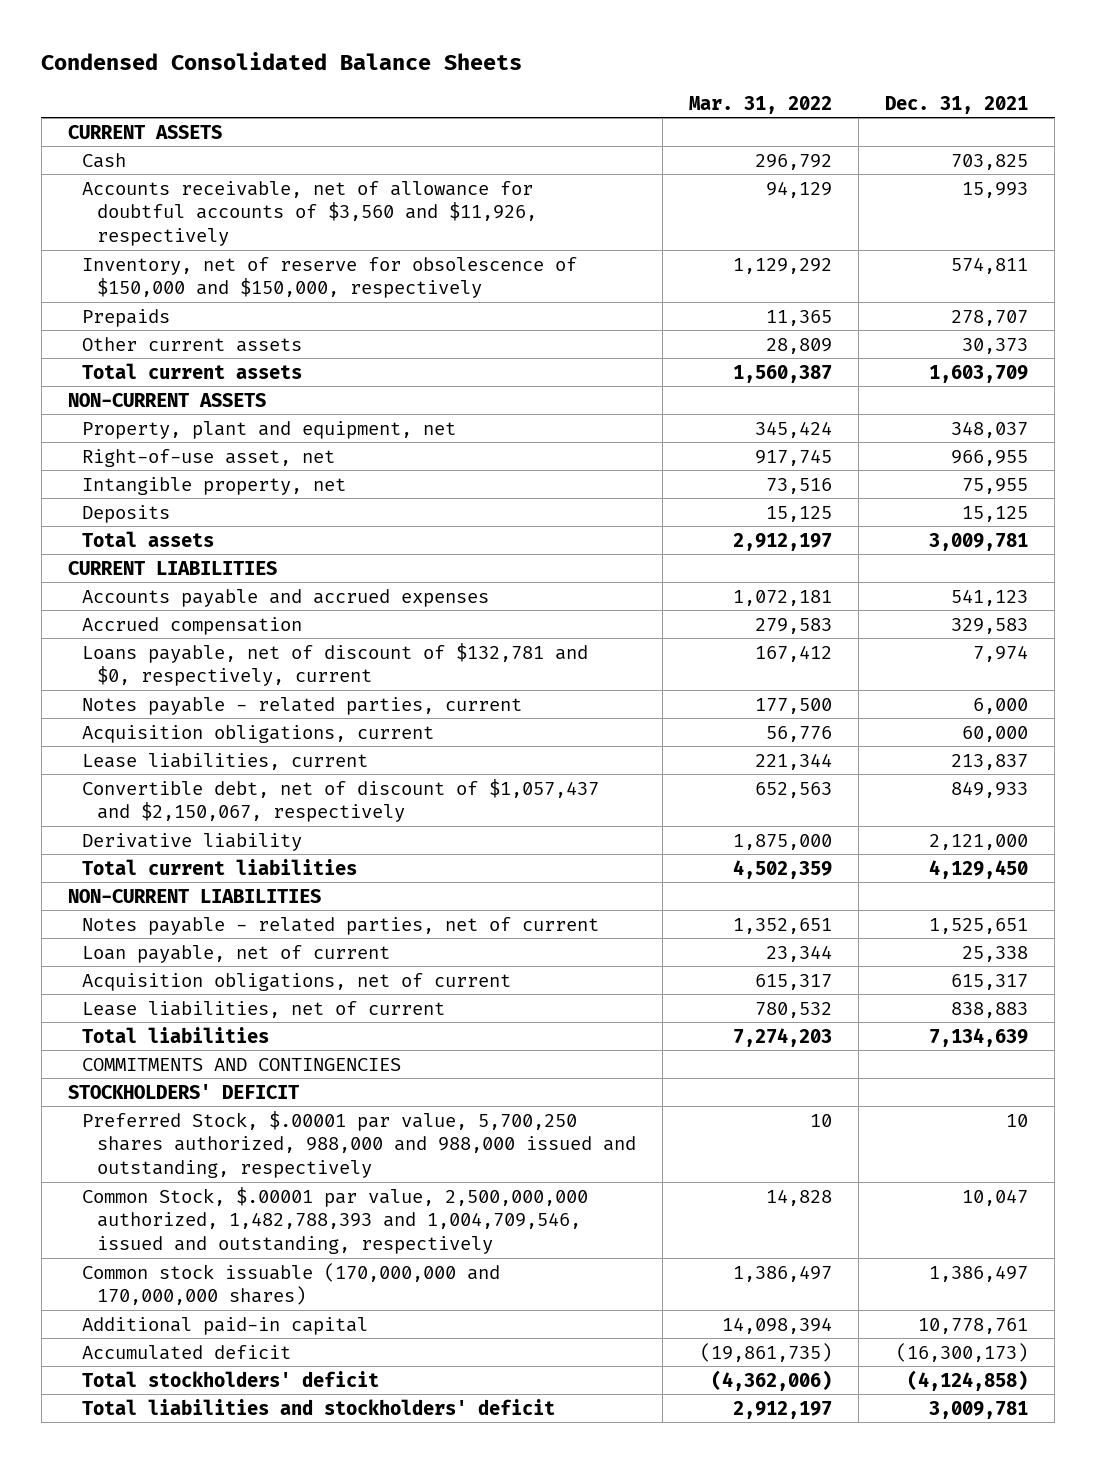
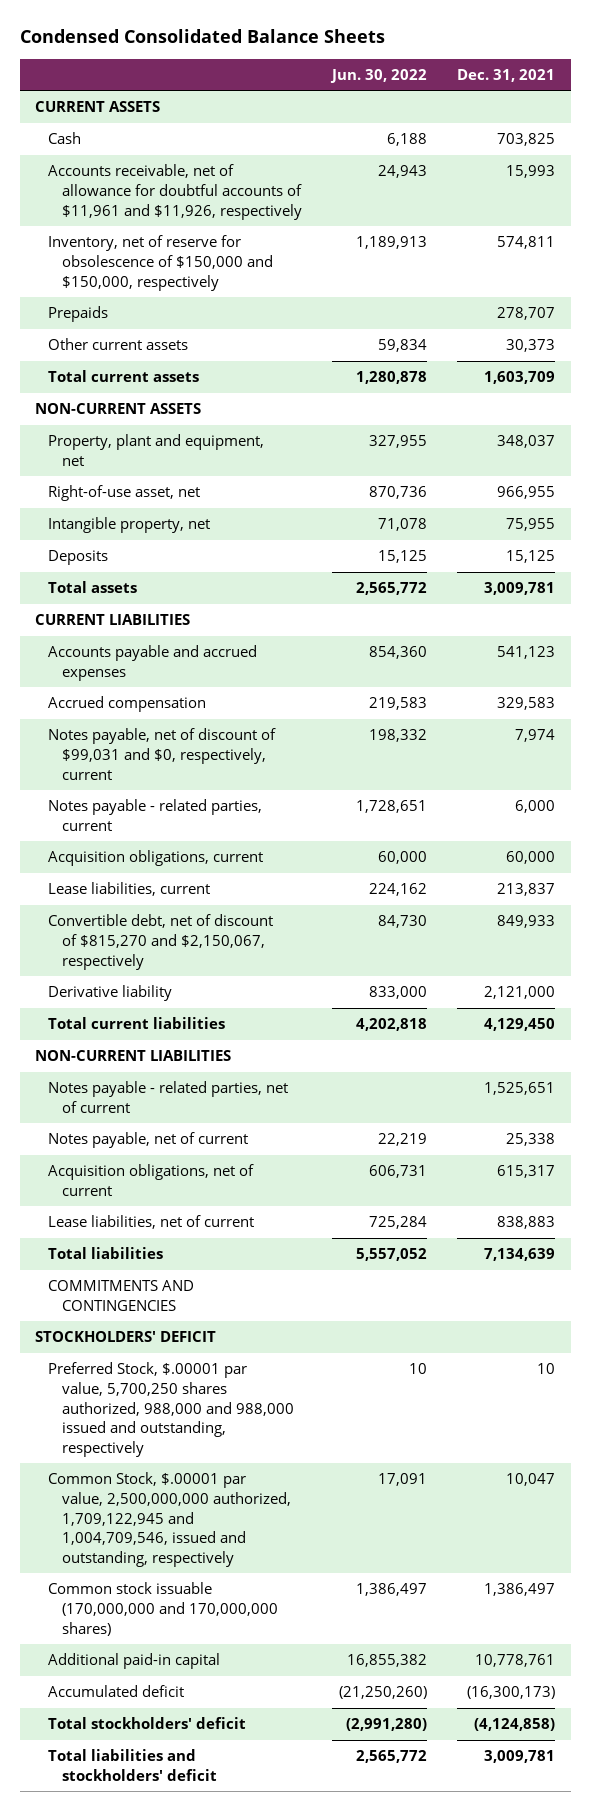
- | Mar. 31, 2022 | Dec. 31, 2021
+ | Jun. 30, 2022 | Dec. 31, 2021
- Accounts receivable, net of allowance for doubtful accounts of $3,560 and $11,926, respectively | 94,129 | 15,993
+ Accounts receivable, net of allowance for doubtful accounts of $11,961 and $11,926, respectively | 24,943 | 15,993
- Loans payable, net of discount of $132,781 and $0, respectively, current | 167,412 | 7,974
+ Notes payable, net of discount of $99,031 and $0, respectively, current | 198,332 | 7,974
- Convertible debt, net of discount of $1,057,437 and $2,150,067, respectively | 652,563 | 849,933
+ Convertible debt, net of discount of $815,270 and $2,150,067, respectively | 84,730 | 849,933
- Loan payable, net of current | 23,344 | 25,338
+ Notes payable, net of current | 22,219 | 25,338
- Common Stock, $.00001 par value, 2,500,000,000 authorized, 1,482,788,393 and 1,004,709,546, issued and outstanding, respectively | 14,828 | 10,047
+ Common Stock, $.00001 par value, 2,500,000,000 authorized, 1,709,122,945 and 1,004,709,546, issued and outstanding, respectively | 17,091 | 10,047

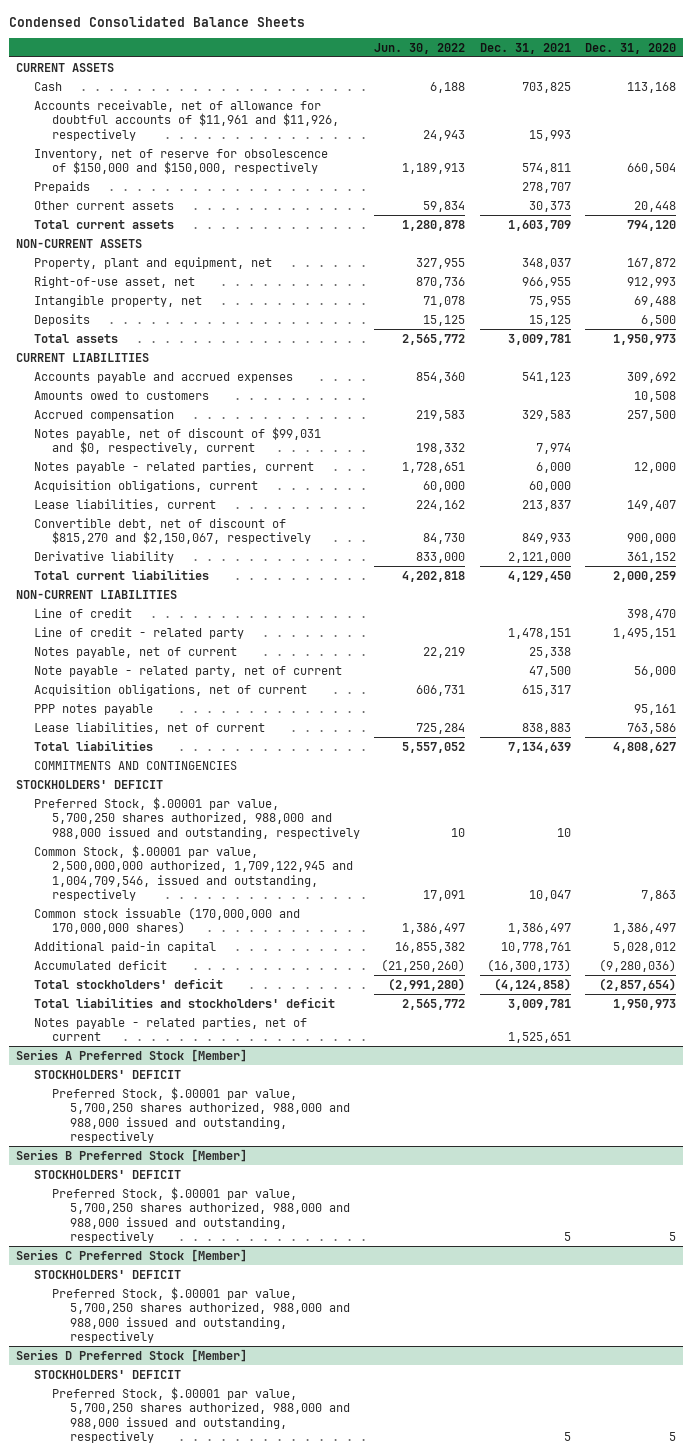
- | Jun. 30, 2022 | Dec. 31, 2021
+ | Jun. 30, 2022 | Dec. 31, 2021 | Dec. 31, 2020
+ Amounts owed to customers | | | 10,508
+ Line of credit | | | 398,470
+ Line of credit - related party | | 1,478,151 | 1,495,151
+ Note payable - related party, net of current | | 47,500 | 56,000
+ PPP notes payable | | | 95,161
moved down: Notes payable - related parties, net of current | | 1,525,651 |
+ Series A Preferred Stock [Member]
+ STOCKHOLDERS' DEFICIT
+ Preferred Stock, $.00001 par value, 5,700,250 shares authorized, 988,000 and 988,000 issued and outstanding, respectively
+ Series B Preferred Stock [Member]
+ STOCKHOLDERS' DEFICIT
+ Preferred Stock, $.00001 par value, 5,700,250 shares authorized, 988,000 and 988,000 issued and outstanding, respectively | | 5 | 5
+ Series C Preferred Stock [Member]
+ STOCKHOLDERS' DEFICIT
+ Preferred Stock, $.00001 par value, 5,700,250 shares authorized, 988,000 and 988,000 issued and outstanding, respectively
+ Series D Preferred Stock [Member]
+ STOCKHOLDERS' DEFICIT
+ Preferred Stock, $.00001 par value, 5,700,250 shares authorized, 988,000 and 988,000 issued and outstanding, respectively | | 5 | 5

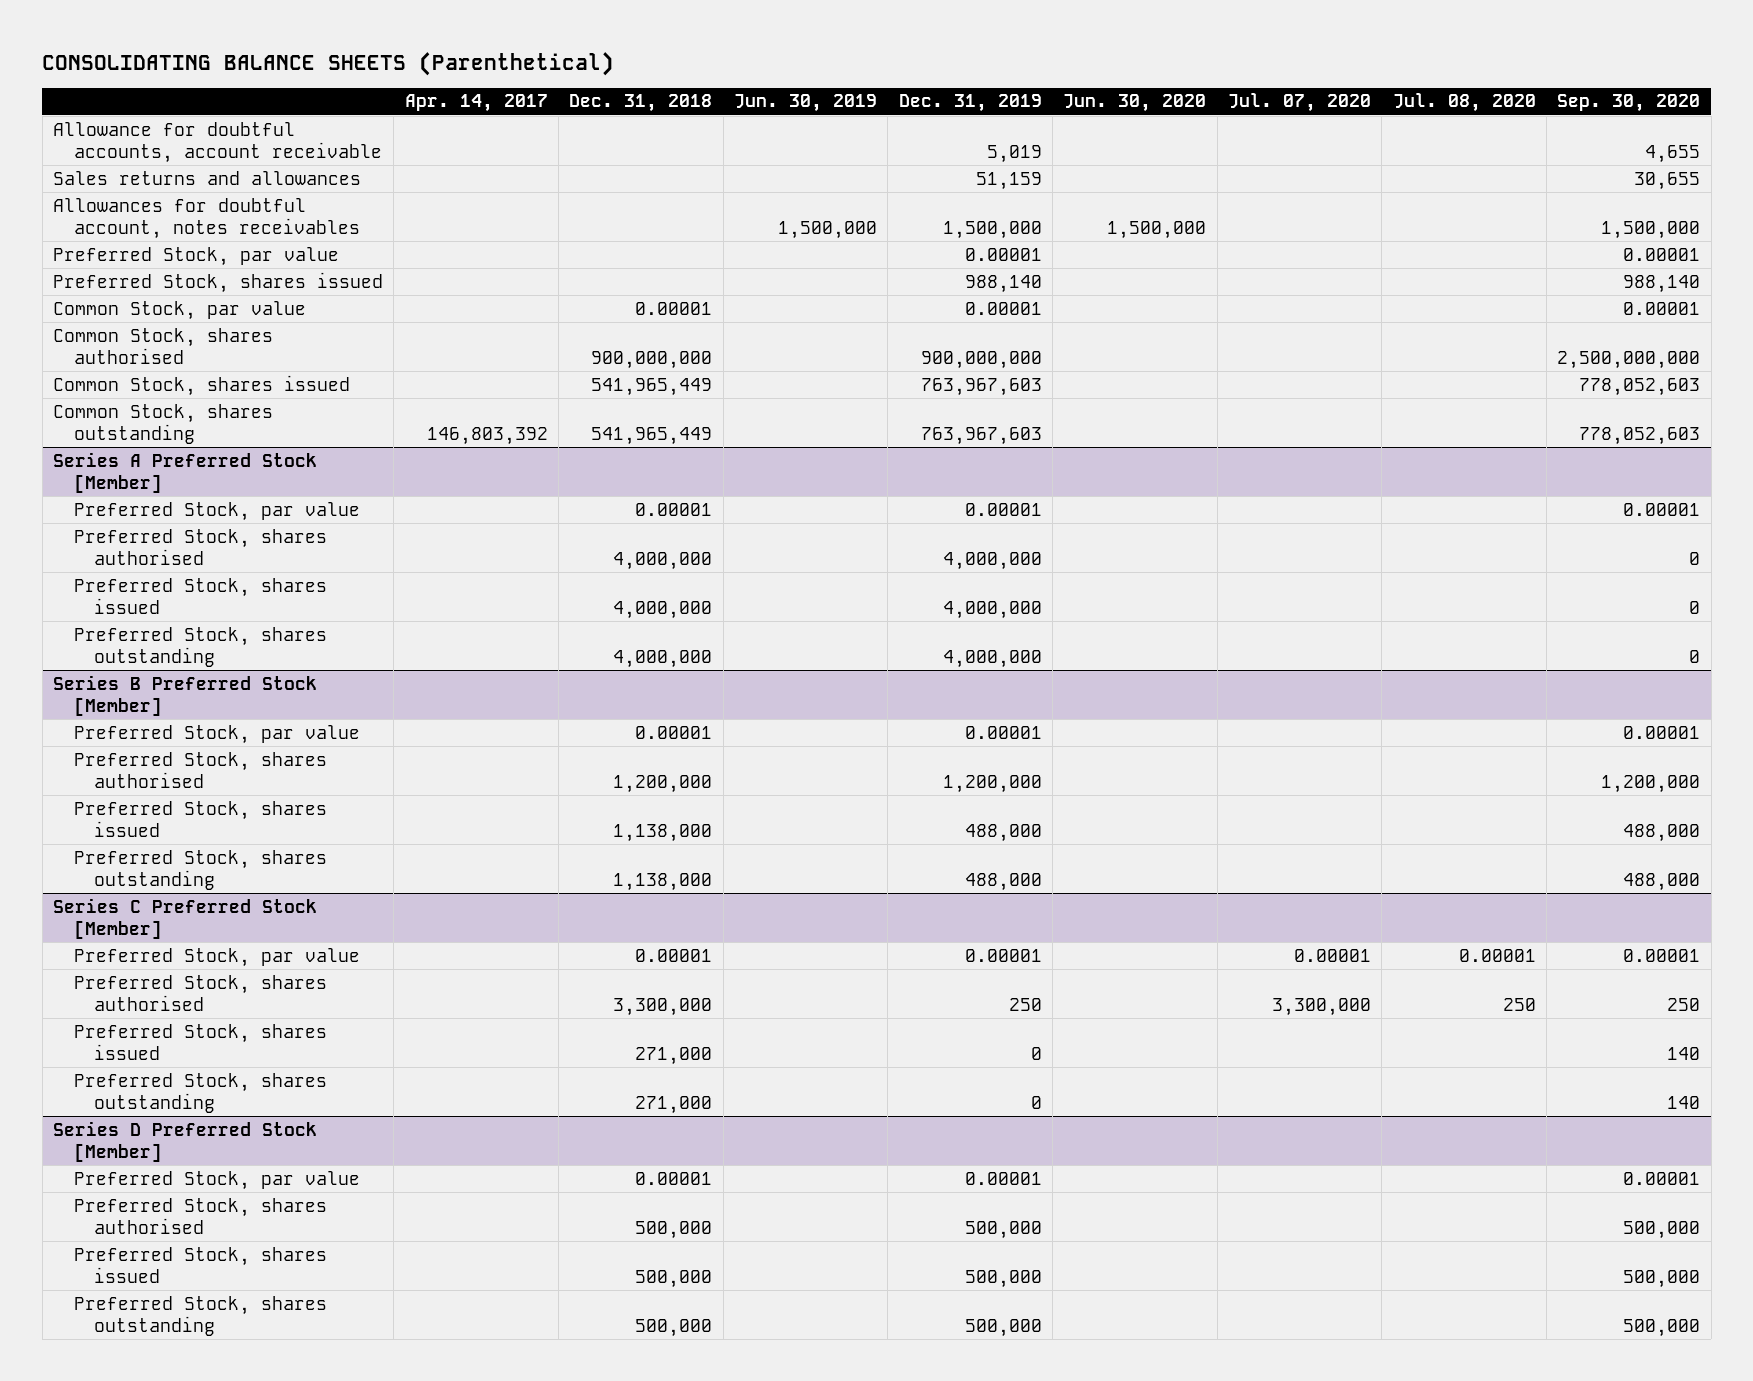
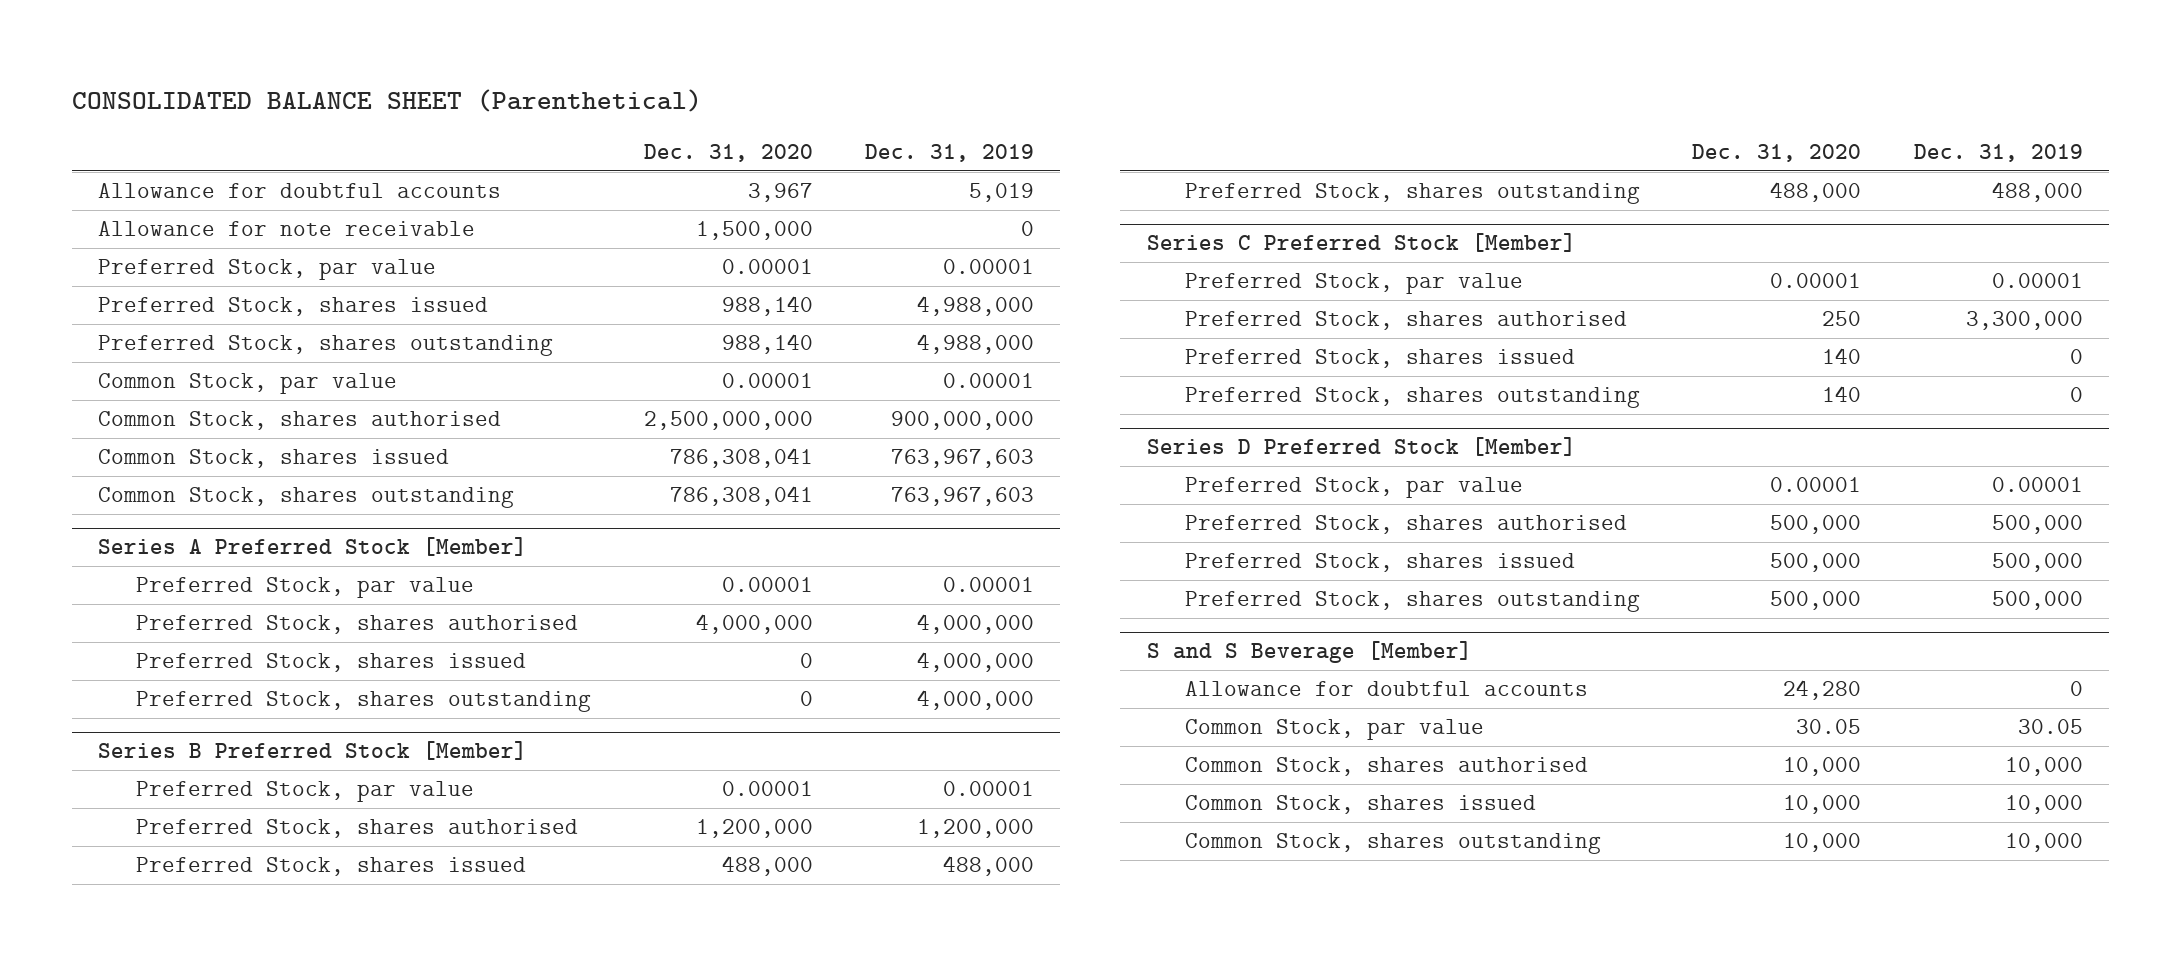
- CONSOLIDATING BALANCE SHEETS (Parenthetical)
+ CONSOLIDATED BALANCE SHEET (Parenthetical)
- | Apr. 14, 2017 | Dec. 31, 2018 | Jun. 30, 2019 | Dec. 31, 2019 | Jun. 30, 2020 | Jul. 07, 2020 | Jul. 08, 2020 | Sep. 30, 2020
+ | Dec. 31, 2020 | Dec. 31, 2019
- Allowance for doubtful accounts, account receivable | | | | 5,019 | | | | 4,655
- Sales returns and allowances | | | | 51,159 | | | | 30,655
- Allowances for doubtful account, notes receivables | | | 1,500,000 | 1,500,000 | 1,500,000 | | | 1,500,000
+ Allowance for doubtful accounts | 3,967 | 5,019
+ Allowance for note receivable | 1,500,000 | 0
- Preferred Stock, shares issued | | | | 988,140 | | | | 988,140
+ Preferred Stock, shares issued | 988,140 | 4,988,000
+ Preferred Stock, shares outstanding | 988,140 | 4,988,000
@ Series C Preferred Stock [Member]
- Preferred Stock, shares authorised | | 3,300,000 | | 250 | | 3,300,000 | 250 | 250
+ Preferred Stock, shares authorised | 250 | 3,300,000
+ S and S Beverage [Member]
+ Allowance for doubtful accounts | 24,280 | 0
+ Common Stock, par value | 30.05 | 30.05
+ Common Stock, shares authorised | 10,000 | 10,000
+ Common Stock, shares issued | 10,000 | 10,000
+ Common Stock, shares outstanding | 10,000 | 10,000

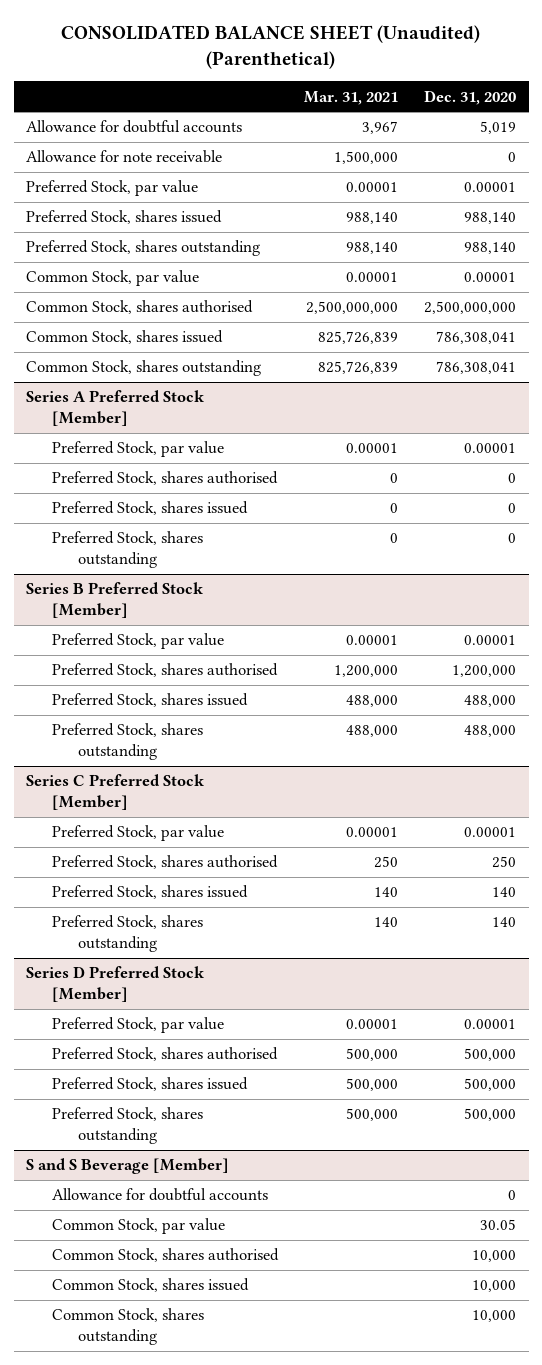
- CONSOLIDATED BALANCE SHEET (Parenthetical)
+ CONSOLIDATED BALANCE SHEET (Unaudited) (Parenthetical)
- | Dec. 31, 2020 | Dec. 31, 2019
+ | Mar. 31, 2021 | Dec. 31, 2020
- Allowance for doubtful accounts | 3,967 | 5,019
- Allowance for note receivable | 1,500,000 | 0
+ Allowance for doubtful accounts | 3,967 | 5,019
+ Allowance for note receivable | 1,500,000 | 0
@ Series A Preferred Stock [Member]
- Preferred Stock, shares authorised | 4,000,000 | 4,000,000
+ Preferred Stock, shares authorised | 0 | 0
@ S and S Beverage [Member]
- Allowance for doubtful accounts | 24,280 | 0
+ Allowance for doubtful accounts | | 0

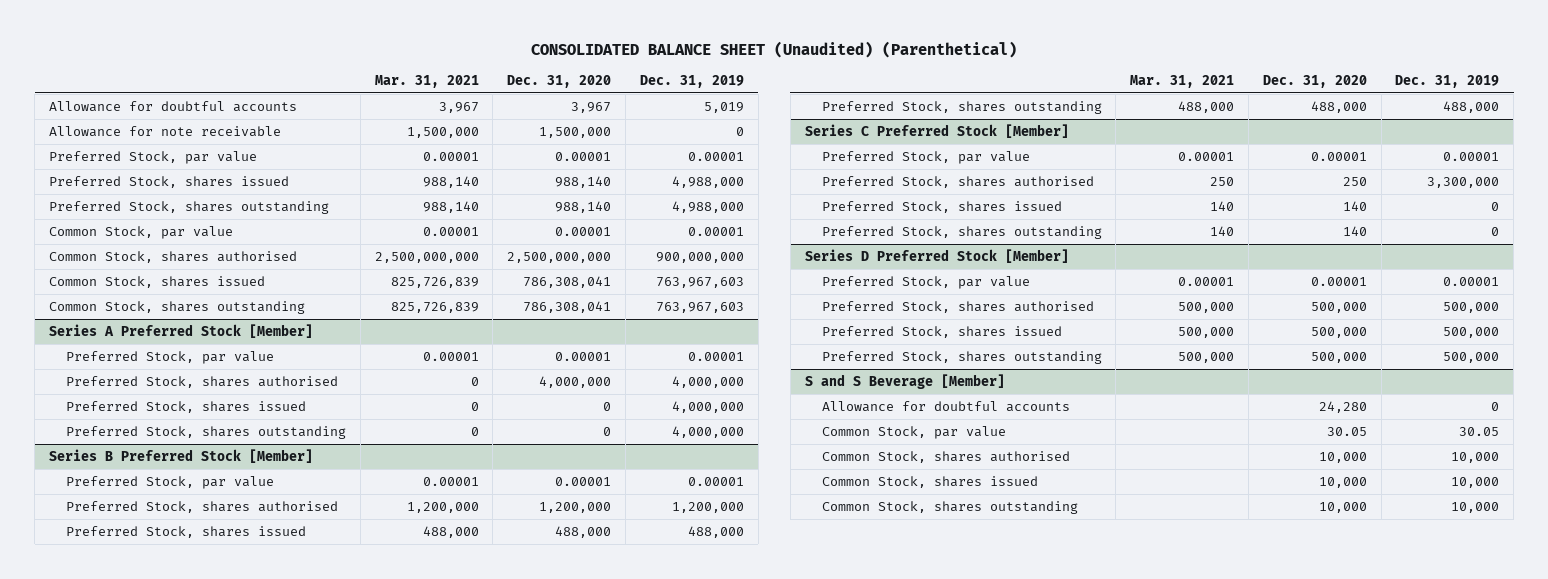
- | Mar. 31, 2021 | Dec. 31, 2020
+ | Mar. 31, 2021 | Dec. 31, 2020 | Dec. 31, 2019
- Allowance for doubtful accounts | 3,967 | 5,019
- Allowance for note receivable | 1,500,000 | 0
+ Allowance for doubtful accounts | 3,967 | 3,967 | 5,019
+ Allowance for note receivable | 1,500,000 | 1,500,000 | 0
@ Series A Preferred Stock [Member]
- Preferred Stock, shares authorised | 0 | 0
+ Preferred Stock, shares authorised | 0 | 4,000,000 | 4,000,000
@ S and S Beverage [Member]
- Allowance for doubtful accounts | | 0
+ Allowance for doubtful accounts | | 24,280 | 0

